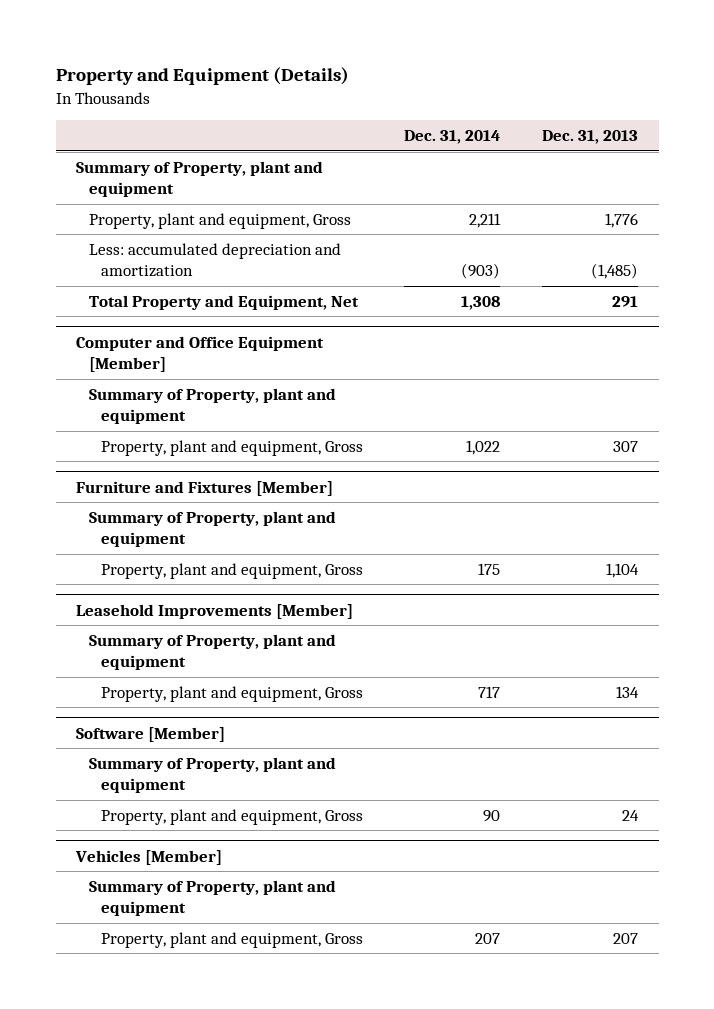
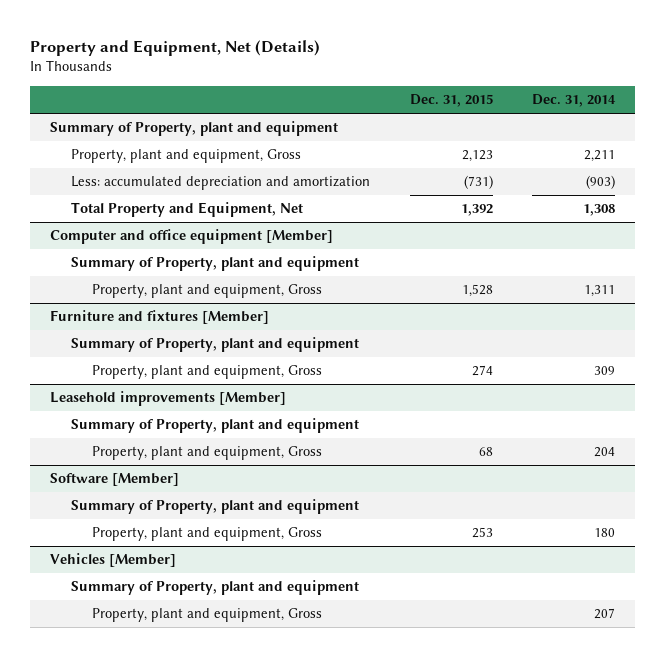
- Property and Equipment (Details)
+ Property and Equipment, Net (Details)
- | Dec. 31, 2014 | Dec. 31, 2013
+ | Dec. 31, 2015 | Dec. 31, 2014
- Computer and Office Equipment [Member]
+ Computer and office equipment [Member]
- Property, plant and equipment, Gross | 1,022 | 307
- Furniture and Fixtures [Member]
+ Property, plant and equipment, Gross | 1,528 | 1,311
+ Furniture and fixtures [Member]
- Property, plant and equipment, Gross | 175 | 1,104
- Leasehold Improvements [Member]
+ Property, plant and equipment, Gross | 274 | 309
+ Leasehold improvements [Member]
- Property, plant and equipment, Gross | 717 | 134
+ Property, plant and equipment, Gross | 68 | 204
@ Software [Member]
- Property, plant and equipment, Gross | 90 | 24
+ Property, plant and equipment, Gross | 253 | 180

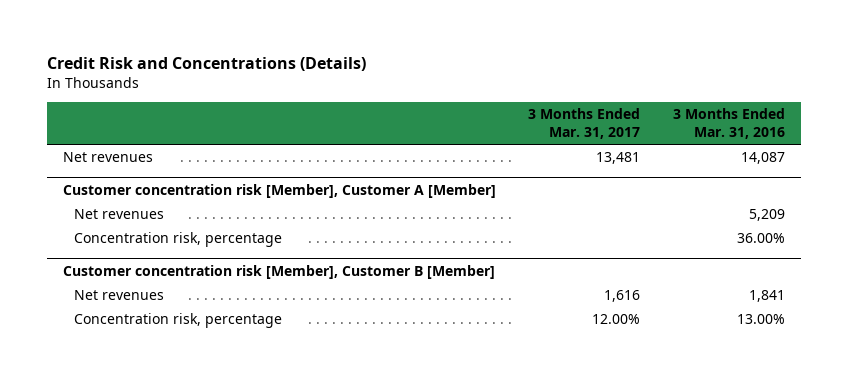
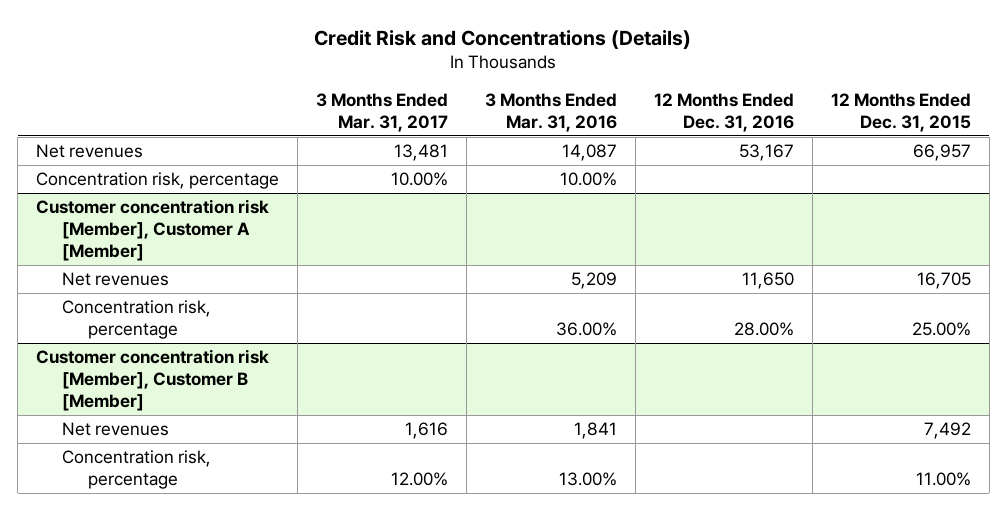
- | 3 Months Ended Mar. 31, 2017 | 3 Months Ended Mar. 31, 2016
+ | 3 Months Ended Mar. 31, 2017 | 3 Months Ended Mar. 31, 2016 | 12 Months Ended Dec. 31, 2016 | 12 Months Ended Dec. 31, 2015
+ Concentration risk, percentage | 10.00% | 10.00% | |

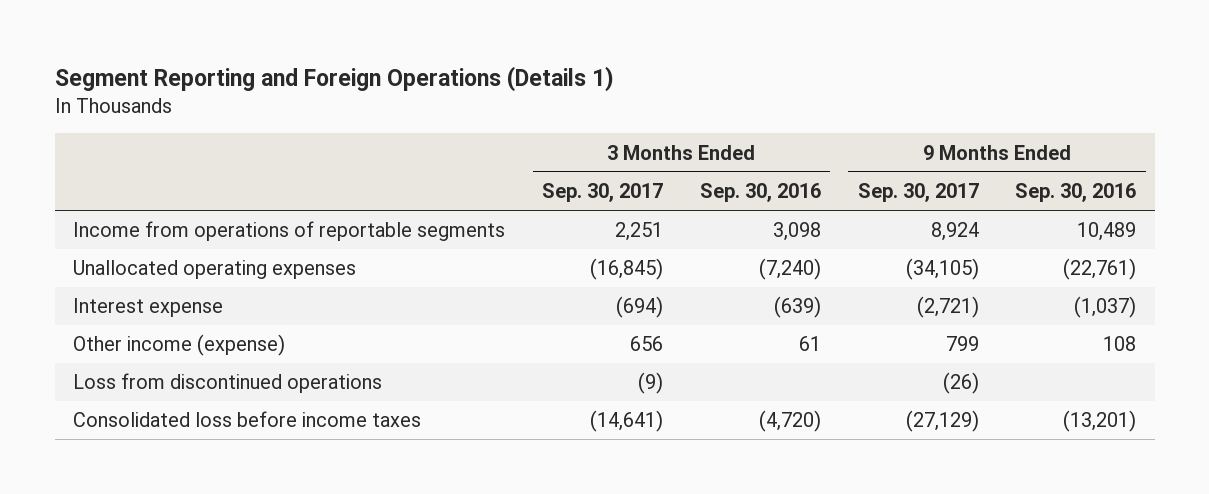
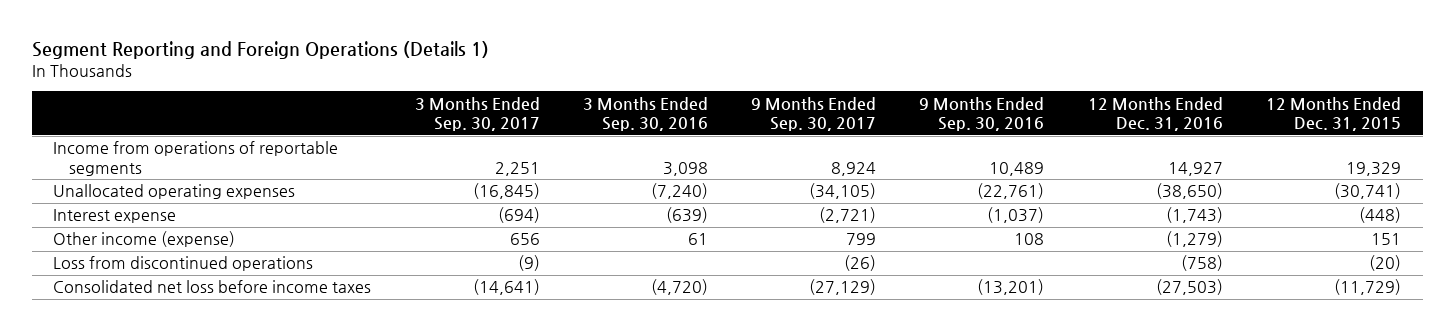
- | 3 Months Ended Sep. 30, 2017 | 3 Months Ended Sep. 30, 2016 | 9 Months Ended Sep. 30, 2017 | 9 Months Ended Sep. 30, 2016
+ | 3 Months Ended Sep. 30, 2017 | 3 Months Ended Sep. 30, 2016 | 9 Months Ended Sep. 30, 2017 | 9 Months Ended Sep. 30, 2016 | 12 Months Ended Dec. 31, 2016 | 12 Months Ended Dec. 31, 2015
- Consolidated loss before income taxes | (14,641) | (4,720) | (27,129) | (13,201)
+ Consolidated net loss before income taxes | (14,641) | (4,720) | (27,129) | (13,201) | (27,503) | (11,729)

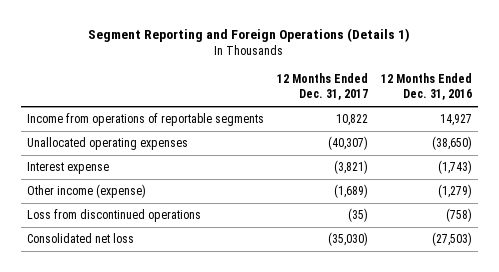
- | 3 Months Ended Sep. 30, 2017 | 3 Months Ended Sep. 30, 2016 | 9 Months Ended Sep. 30, 2017 | 9 Months Ended Sep. 30, 2016 | 12 Months Ended Dec. 31, 2016 | 12 Months Ended Dec. 31, 2015
+ | 12 Months Ended Dec. 31, 2017 | 12 Months Ended Dec. 31, 2016
- Consolidated net loss before income taxes | (14,641) | (4,720) | (27,129) | (13,201) | (27,503) | (11,729)
+ Consolidated net loss | (35,030) | (27,503)

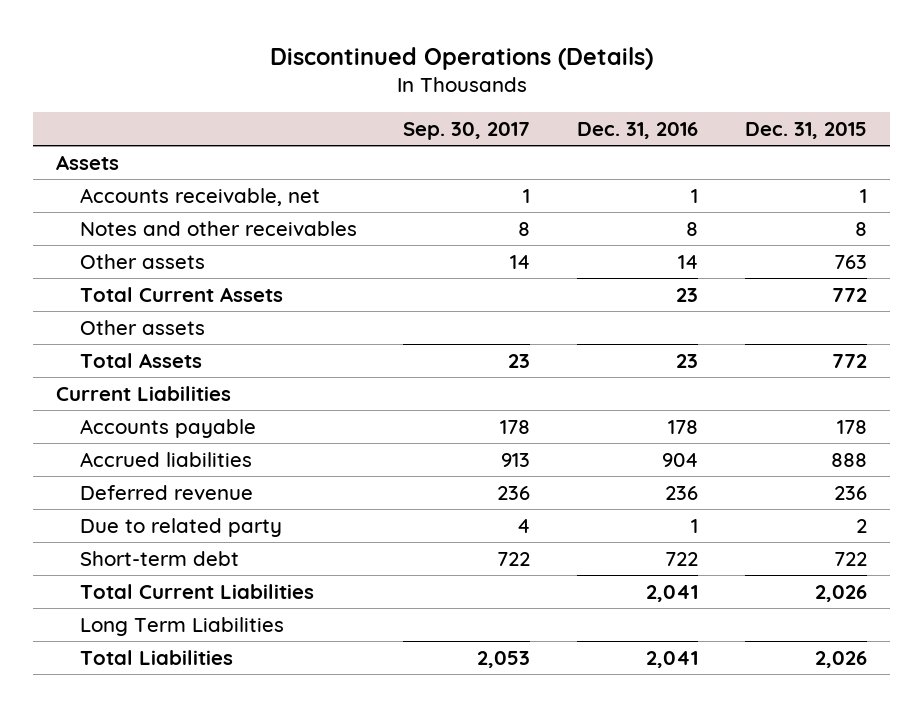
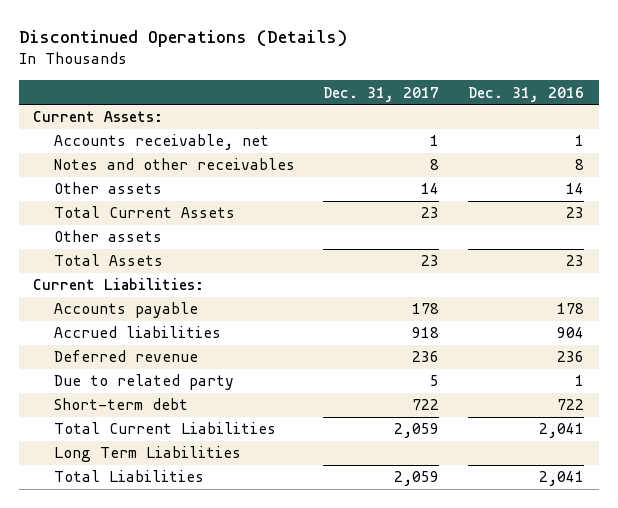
- | Sep. 30, 2017 | Dec. 31, 2016 | Dec. 31, 2015
+ | Dec. 31, 2017 | Dec. 31, 2016
- Assets
+ Current Assets:
- Current Liabilities
+ Current Liabilities:

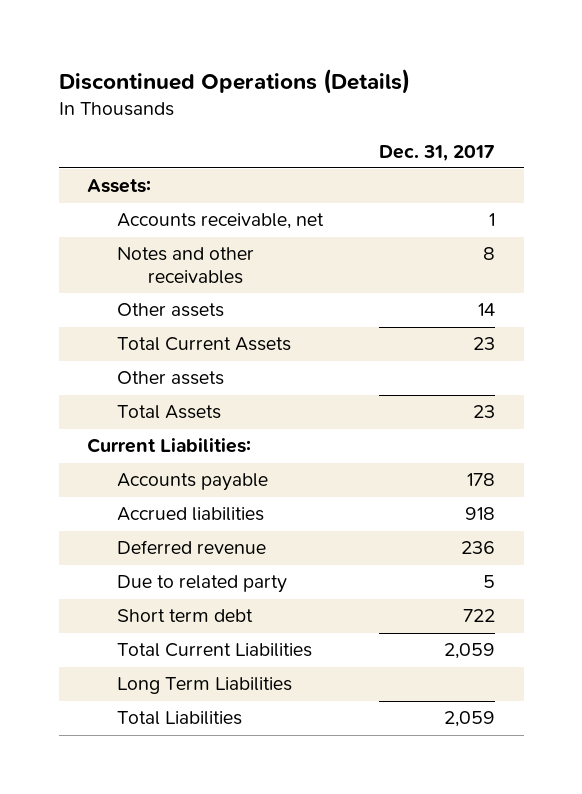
- | Dec. 31, 2017 | Dec. 31, 2016
+ | Dec. 31, 2017
- Current Assets:
+ Assets:
- Short-term debt | 722 | 722
+ Short term debt | 722

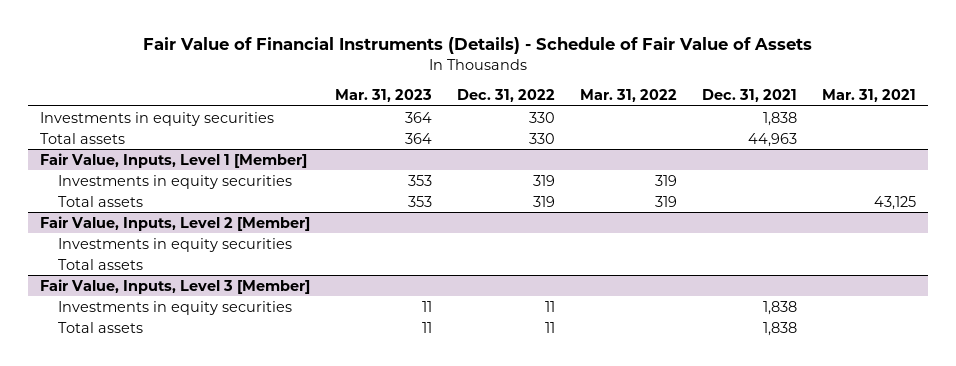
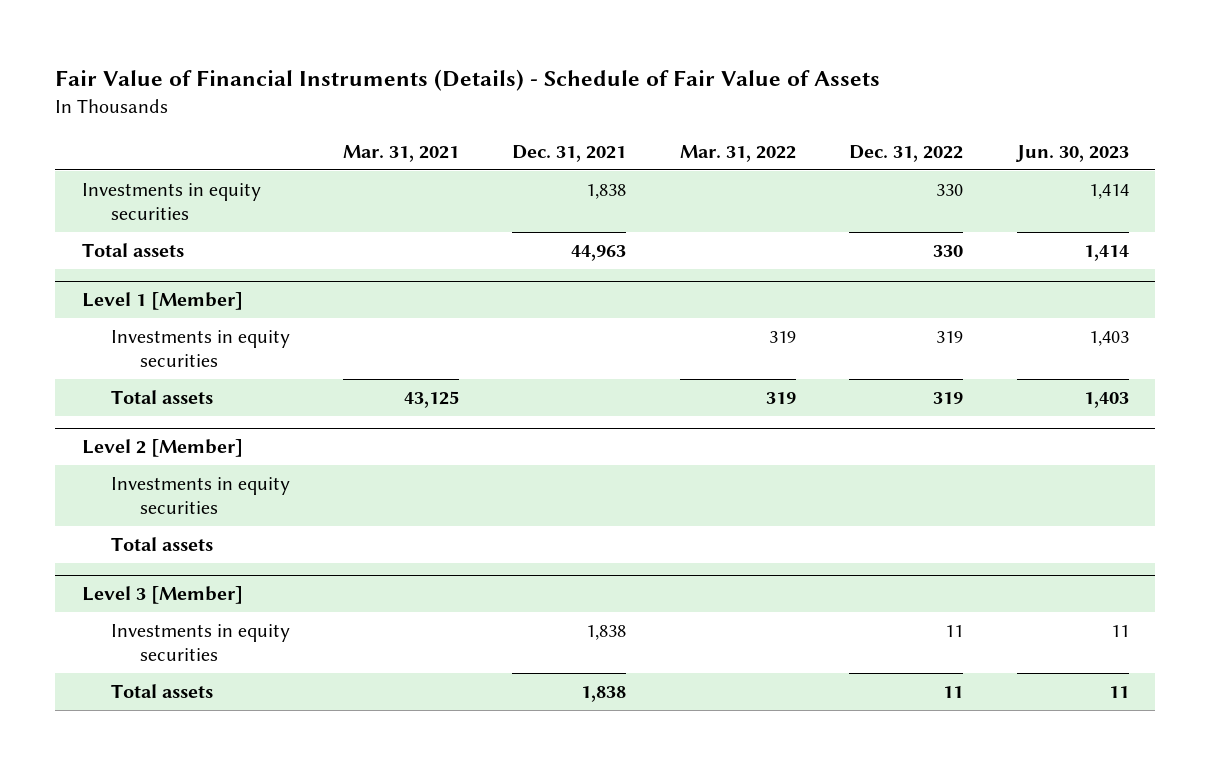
- | Mar. 31, 2023 | Dec. 31, 2022 | Mar. 31, 2022 | Dec. 31, 2021 | Mar. 31, 2021
+ | Mar. 31, 2021 | Dec. 31, 2021 | Mar. 31, 2022 | Dec. 31, 2022 | Jun. 30, 2023
- Fair Value, Inputs, Level 1 [Member]
+ Level 1 [Member]
- Fair Value, Inputs, Level 2 [Member]
+ Level 2 [Member]
- Fair Value, Inputs, Level 3 [Member]
+ Level 3 [Member]

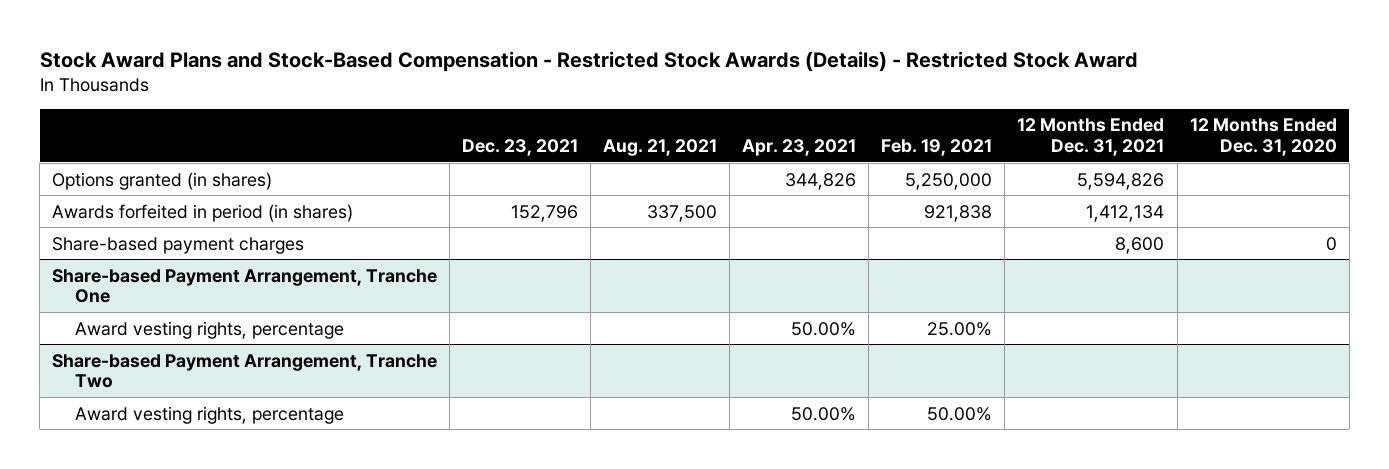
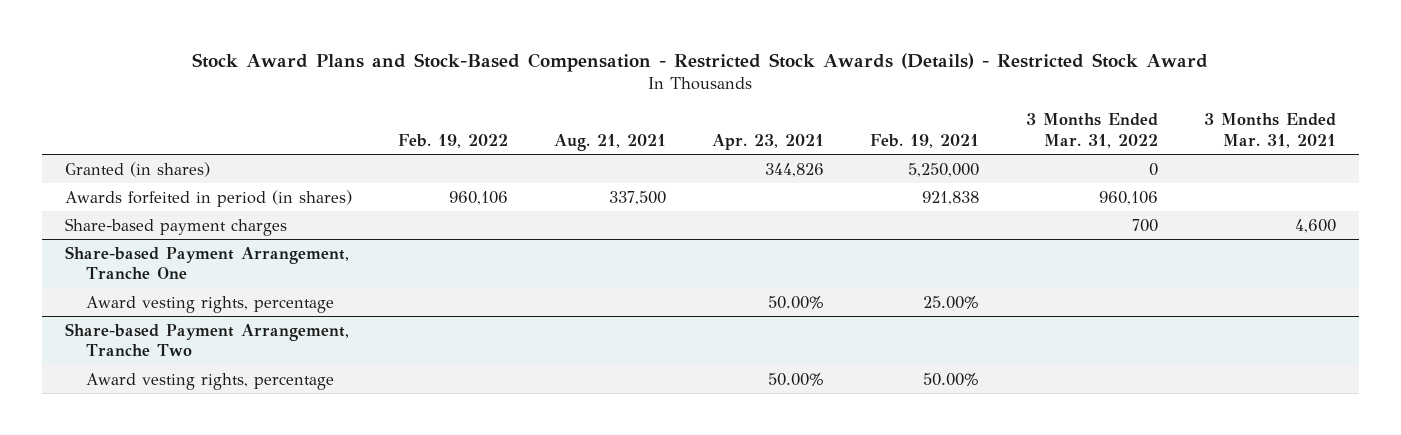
- | Dec. 23, 2021 | Aug. 21, 2021 | Apr. 23, 2021 | Feb. 19, 2021 | 12 Months Ended Dec. 31, 2021 | 12 Months Ended Dec. 31, 2020
+ | Feb. 19, 2022 | Aug. 21, 2021 | Apr. 23, 2021 | Feb. 19, 2021 | 3 Months Ended Mar. 31, 2022 | 3 Months Ended Mar. 31, 2021
- Options granted (in shares) | | | 344,826 | 5,250,000 | 5,594,826 |
+ Granted (in shares) | | | 344,826 | 5,250,000 | 0 |

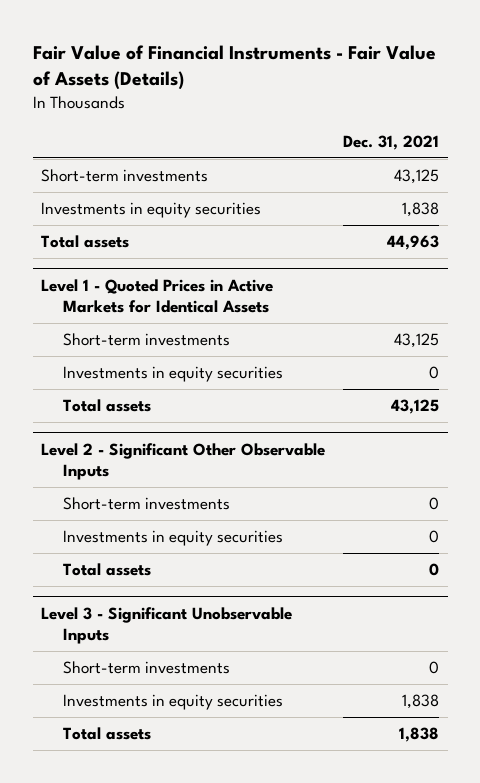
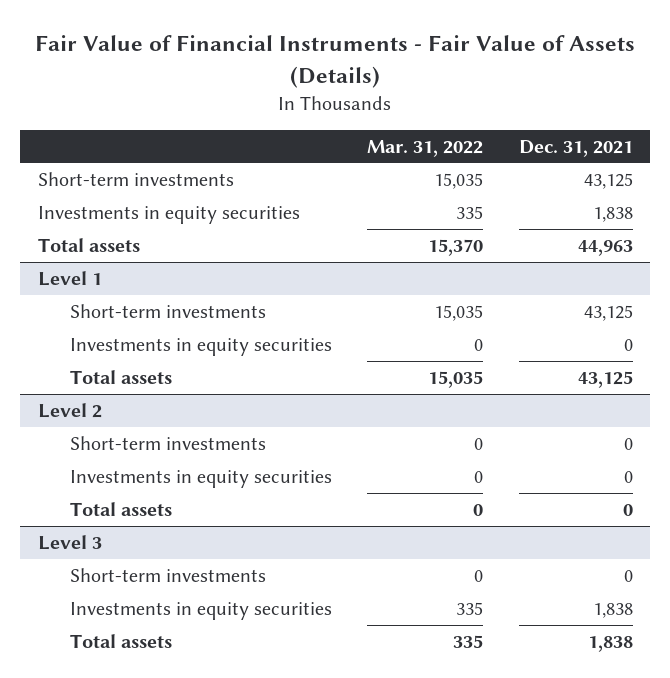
- | Dec. 31, 2021
+ | Mar. 31, 2022 | Dec. 31, 2021
- Level 1 - Quoted Prices in Active Markets for Identical Assets
+ Level 1
- Level 2 - Significant Other Observable Inputs
+ Level 2
- Level 3 - Significant Unobservable Inputs
+ Level 3

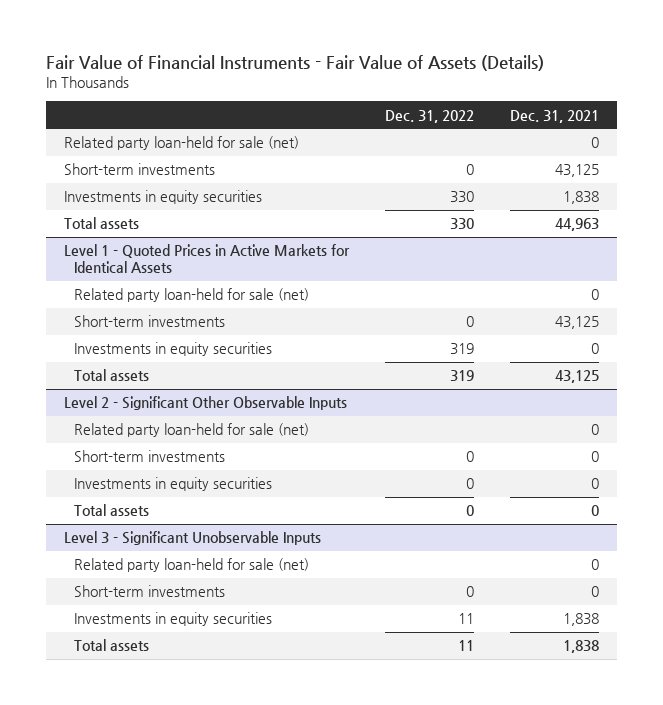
- | Mar. 31, 2022 | Dec. 31, 2021
+ | Dec. 31, 2022 | Dec. 31, 2021
+ Related party loan-held for sale (net) | | 0
- Level 1
+ Level 1 - Quoted Prices in Active Markets for Identical Assets
+ Related party loan-held for sale (net) | | 0
- Level 2
+ Level 2 - Significant Other Observable Inputs
+ Related party loan-held for sale (net) | | 0
- Level 3
+ Level 3 - Significant Unobservable Inputs
+ Related party loan-held for sale (net) | | 0

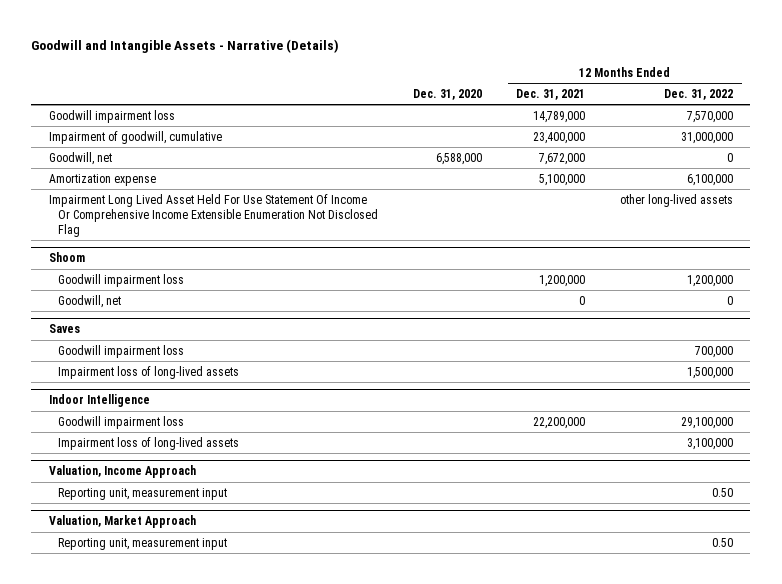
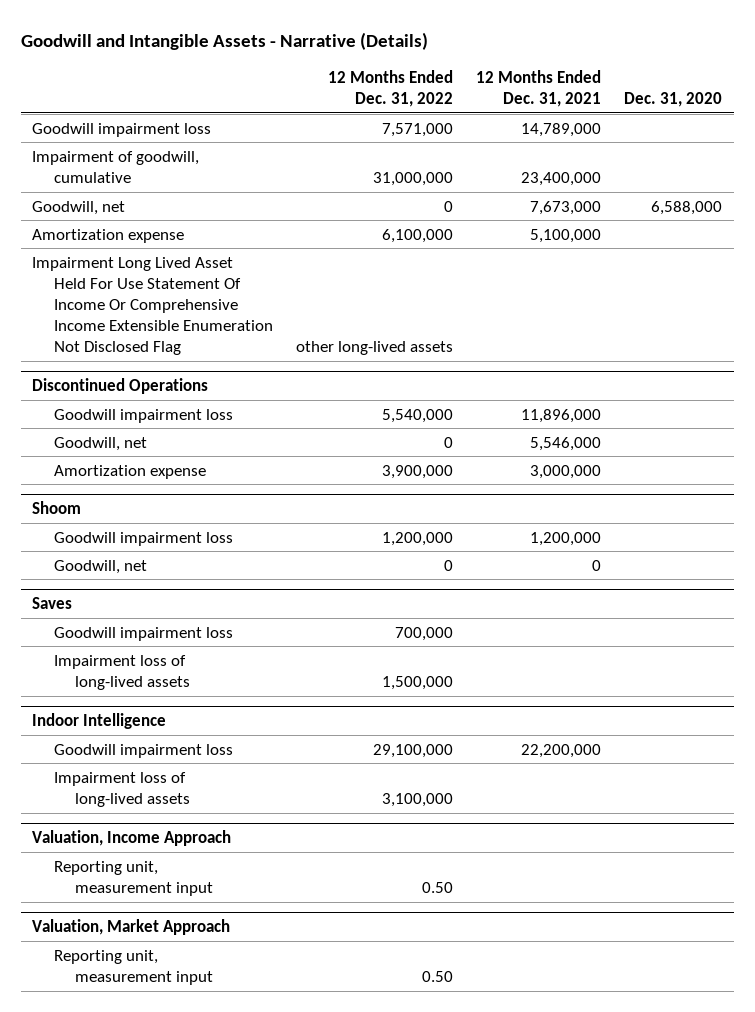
- | Dec. 31, 2020 | 12 Months Ended Dec. 31, 2021 | 12 Months Ended Dec. 31, 2022
+ | 12 Months Ended Dec. 31, 2022 | 12 Months Ended Dec. 31, 2021 | Dec. 31, 2020
- Goodwill impairment loss | | 14,789,000 | 7,570,000
+ Goodwill impairment loss | 7,571,000 | 14,789,000 |
- Goodwill, net | 6,588,000 | 7,672,000 | 0
+ Goodwill, net | 0 | 7,673,000 | 6,588,000
+ Discontinued Operations
+ Goodwill impairment loss | 5,540,000 | 11,896,000 |
+ Goodwill, net | 0 | 5,546,000 |
+ Amortization expense | 3,900,000 | 3,000,000 |

